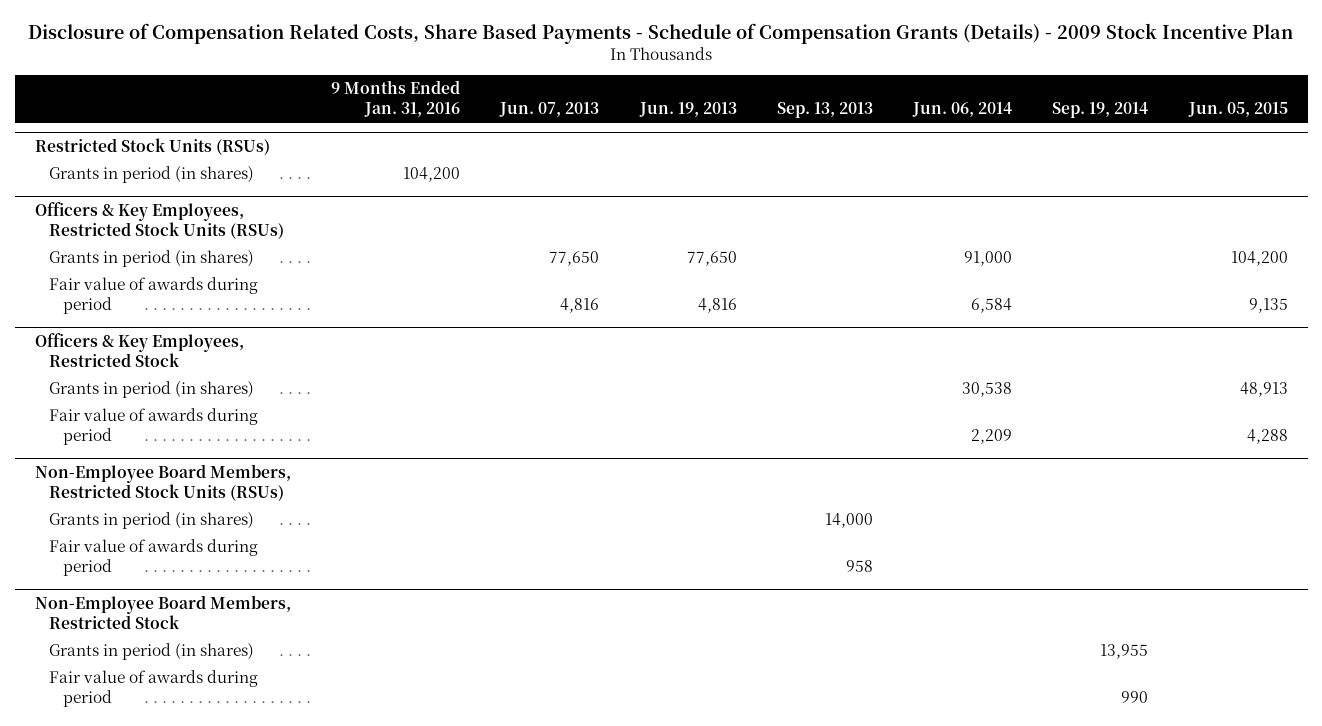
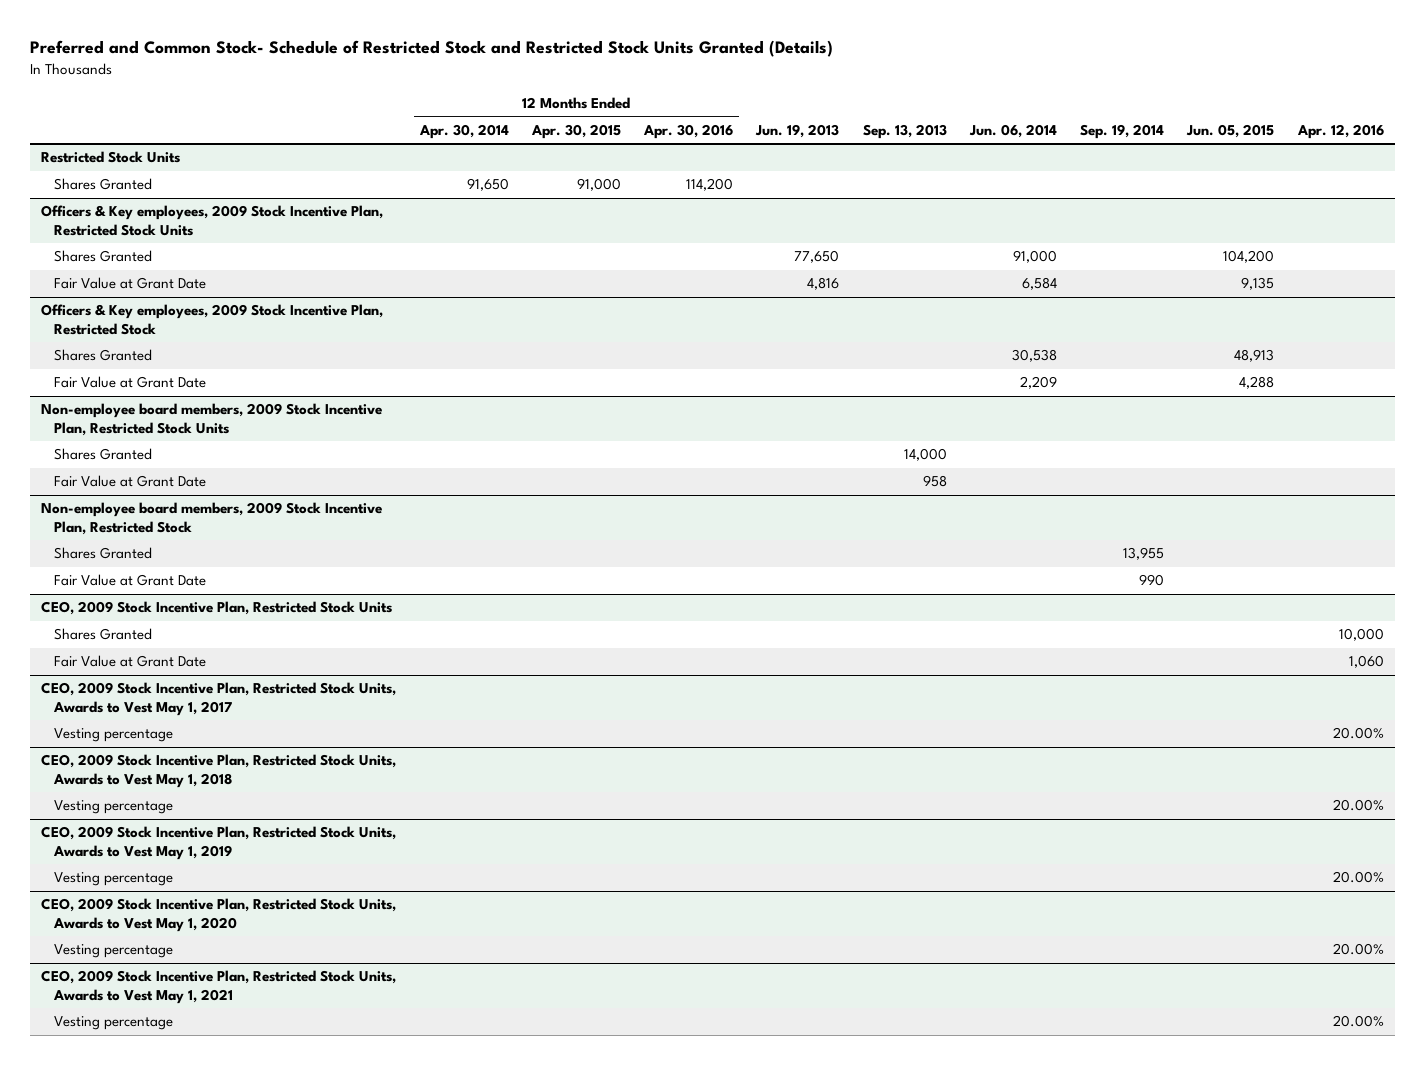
- Disclosure of Compensation Related Costs, Share Based Payments - Schedule of Compensation Grants (Details) - 2009 Stock Incentive Plan
+ Preferred and Common Stock- Schedule of Restricted Stock and Restricted Stock Units Granted (Details)
- | 9 Months Ended Jan. 31, 2016 | Jun. 07, 2013 | Jun. 19, 2013 | Sep. 13, 2013 | Jun. 06, 2014 | Sep. 19, 2014 | Jun. 05, 2015
+ | 12 Months Ended Apr. 30, 2014 | 12 Months Ended Apr. 30, 2015 | 12 Months Ended Apr. 30, 2016 | Jun. 19, 2013 | Sep. 13, 2013 | Jun. 06, 2014 | Sep. 19, 2014 | Jun. 05, 2015 | Apr. 12, 2016
- Restricted Stock Units (RSUs)
- Grants in period (in shares) | 104,200 | | | | | |
- Officers & Key Employees, Restricted Stock Units (RSUs)
- Grants in period (in shares) | | 77,650 | 77,650 | | 91,000 | | 104,200
- Fair value of awards during period | | 4,816 | 4,816 | | 6,584 | | 9,135
- Officers & Key Employees, Restricted Stock
- Grants in period (in shares) | | | | | 30,538 | | 48,913
- Fair value of awards during period | | | | | 2,209 | | 4,288
- Non-Employee Board Members, Restricted Stock Units (RSUs)
- Grants in period (in shares) | | | | 14,000 | | |
- Fair value of awards during period | | | | 958 | | |
- Non-Employee Board Members, Restricted Stock
- Grants in period (in shares) | | | | | | 13,955 |
- Fair value of awards during period | | | | | | 990 |
+ Restricted Stock Units
+ Shares Granted | 91,650 | 91,000 | 114,200 | | | | | |
+ Officers & Key employees, 2009 Stock Incentive Plan, Restricted Stock Units
+ Shares Granted | | | | 77,650 | | 91,000 | | 104,200 |
+ Fair Value at Grant Date | | | | 4,816 | | 6,584 | | 9,135 |
+ Officers & Key employees, 2009 Stock Incentive Plan, Restricted Stock
+ Shares Granted | | | | | | 30,538 | | 48,913 |
+ Fair Value at Grant Date | | | | | | 2,209 | | 4,288 |
+ Non-employee board members, 2009 Stock Incentive Plan, Restricted Stock Units
+ Shares Granted | | | | | 14,000 | | | |
+ Fair Value at Grant Date | | | | | 958 | | | |
+ Non-employee board members, 2009 Stock Incentive Plan, Restricted Stock
+ Shares Granted | | | | | | | 13,955 | |
+ Fair Value at Grant Date | | | | | | | 990 | |
+ CEO, 2009 Stock Incentive Plan, Restricted Stock Units
+ Shares Granted | | | | | | | | | 10,000
+ Fair Value at Grant Date | | | | | | | | | 1,060
+ CEO, 2009 Stock Incentive Plan, Restricted Stock Units, Awards to Vest May 1, 2017
+ Vesting percentage | | | | | | | | | 20.00%
+ CEO, 2009 Stock Incentive Plan, Restricted Stock Units, Awards to Vest May 1, 2018
+ Vesting percentage | | | | | | | | | 20.00%
+ CEO, 2009 Stock Incentive Plan, Restricted Stock Units, Awards to Vest May 1, 2019
+ Vesting percentage | | | | | | | | | 20.00%
+ CEO, 2009 Stock Incentive Plan, Restricted Stock Units, Awards to Vest May 1, 2020
+ Vesting percentage | | | | | | | | | 20.00%
+ CEO, 2009 Stock Incentive Plan, Restricted Stock Units, Awards to Vest May 1, 2021
+ Vesting percentage | | | | | | | | | 20.00%

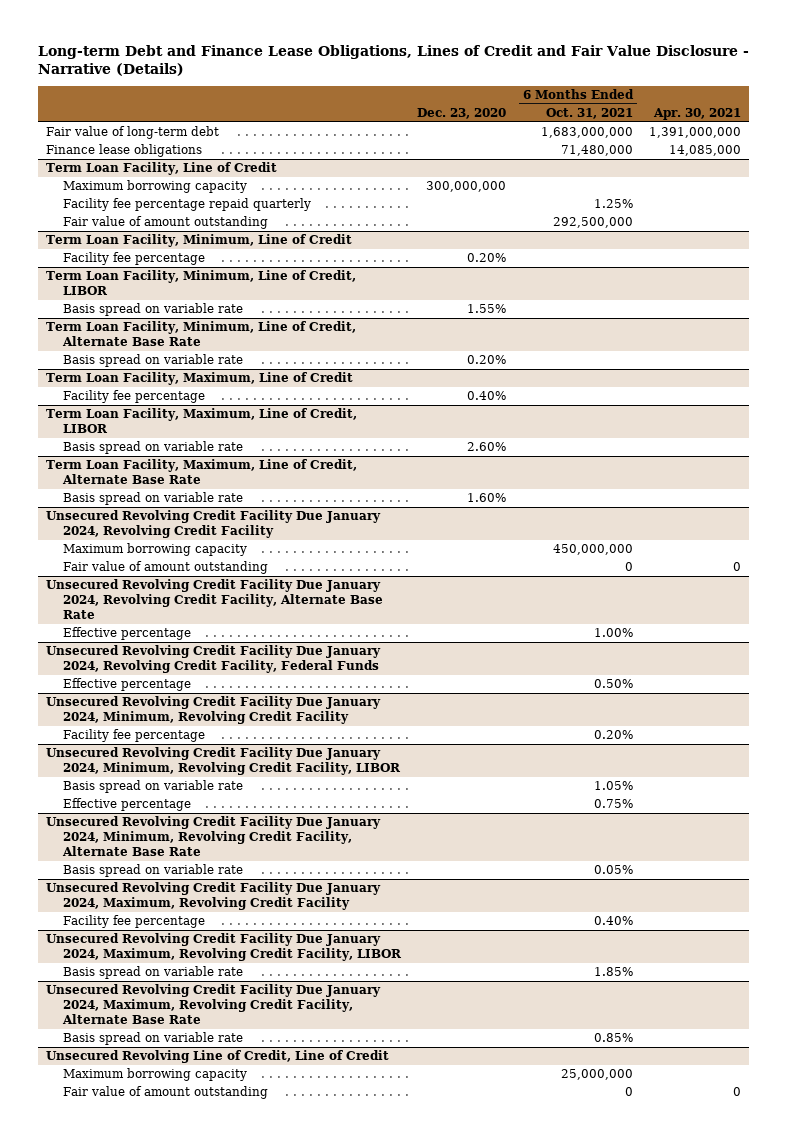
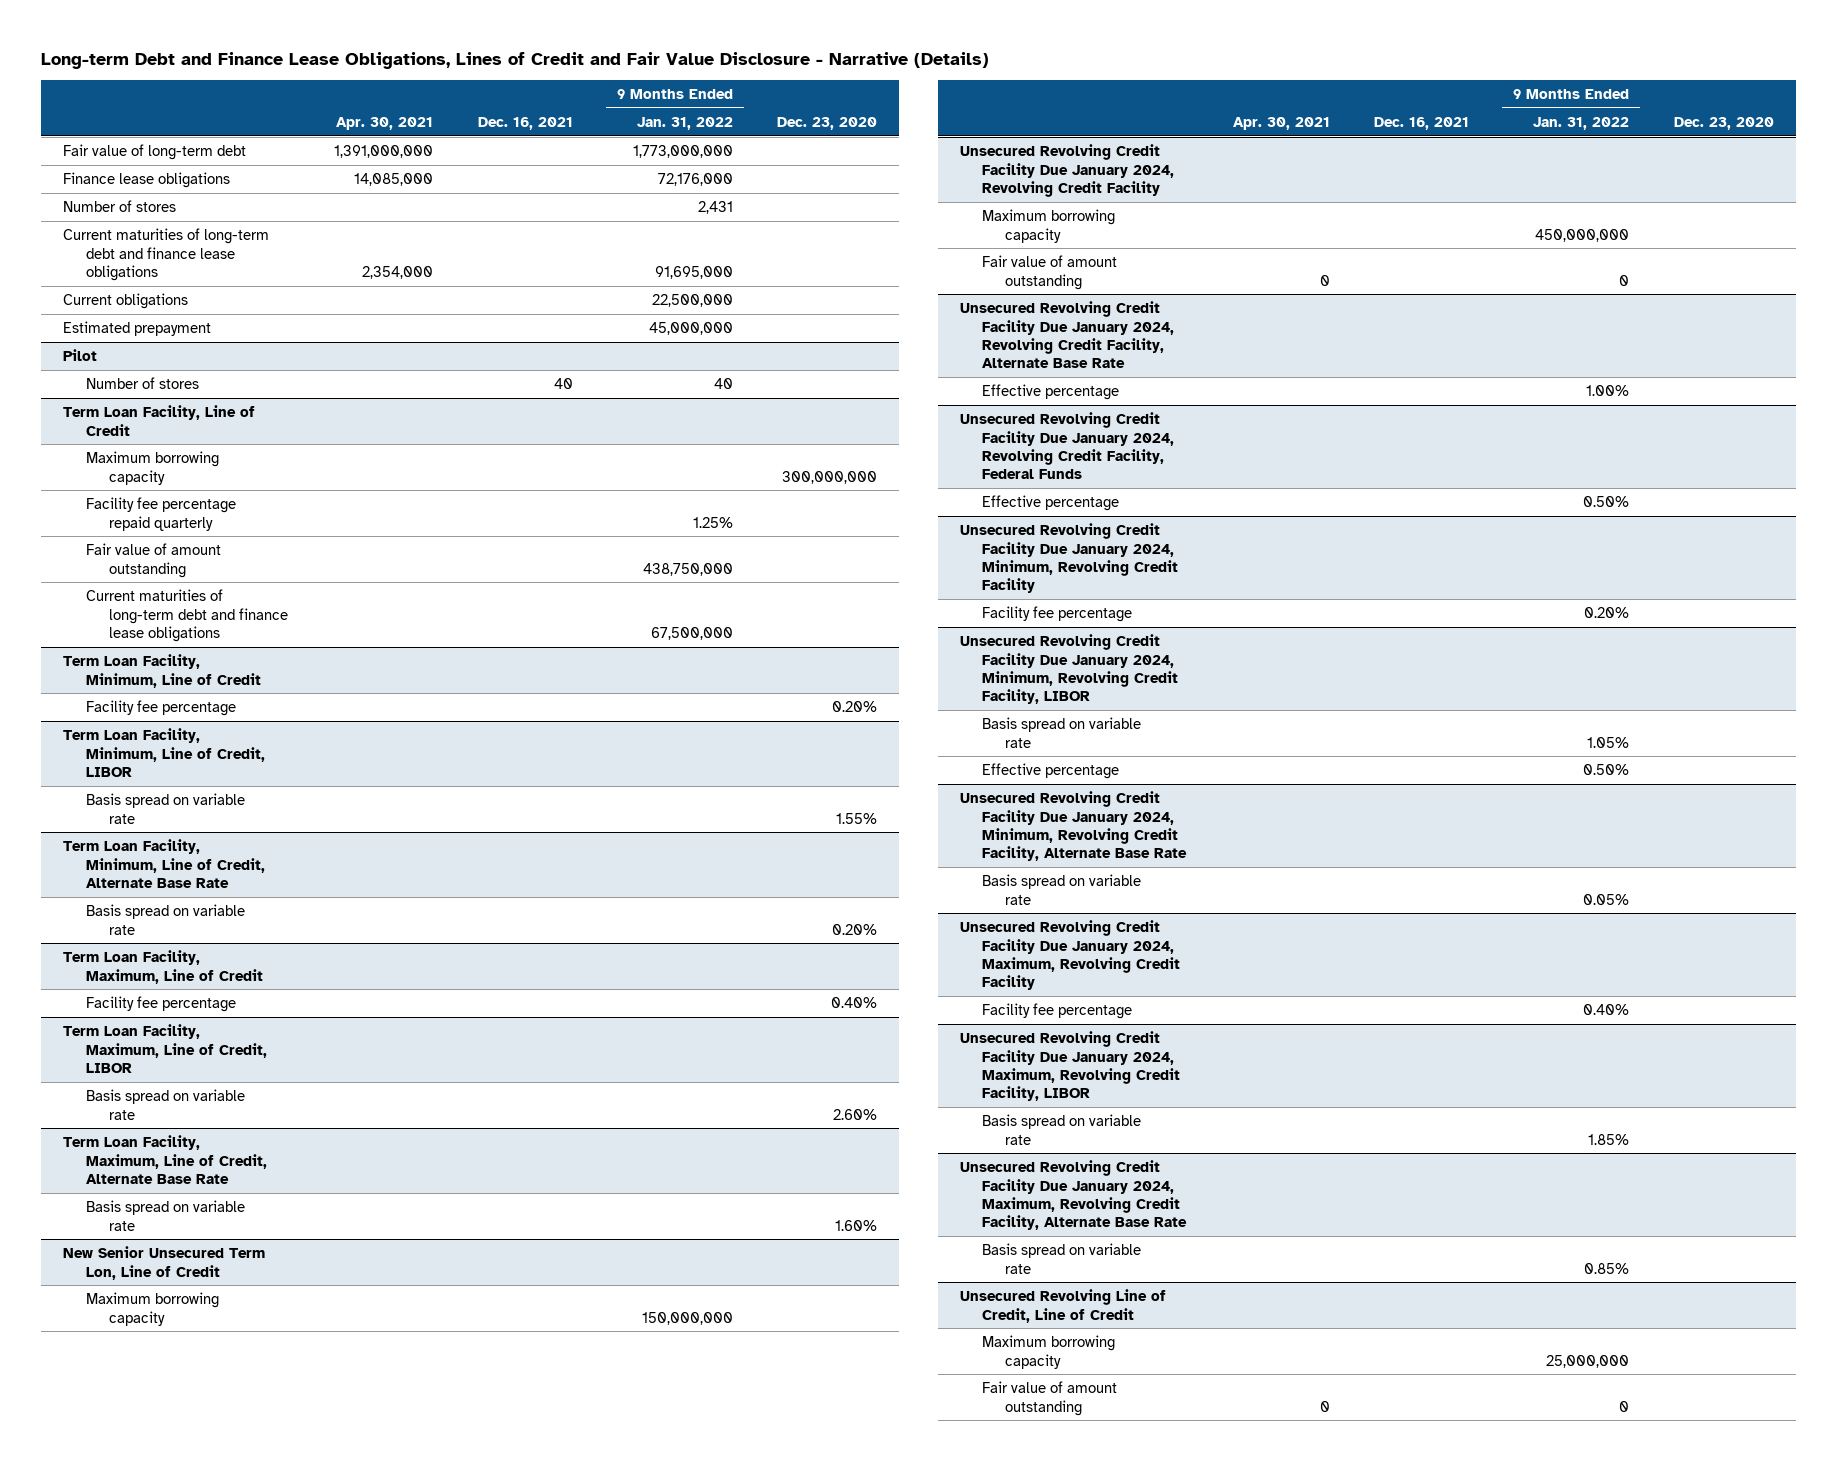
- | Dec. 23, 2020 | 6 Months Ended Oct. 31, 2021 | Apr. 30, 2021
+ | Apr. 30, 2021 | Dec. 16, 2021 | 9 Months Ended Jan. 31, 2022 | Dec. 23, 2020
+ Number of stores | | | 2,431 |
+ Current maturities of long-term debt and finance lease obligations | 2,354,000 | | 91,695,000 |
+ Current obligations | | | 22,500,000 |
+ Estimated prepayment | | | 45,000,000 |
+ Pilot
+ Number of stores | | 40 | 40 |
@ Term Loan Facility, Line of Credit
+ Current maturities of long-term debt and finance lease obligations | | | 67,500,000 |
+ New Senior Unsecured Term Lon, Line of Credit
+ Maximum borrowing capacity | | | 150,000,000 |

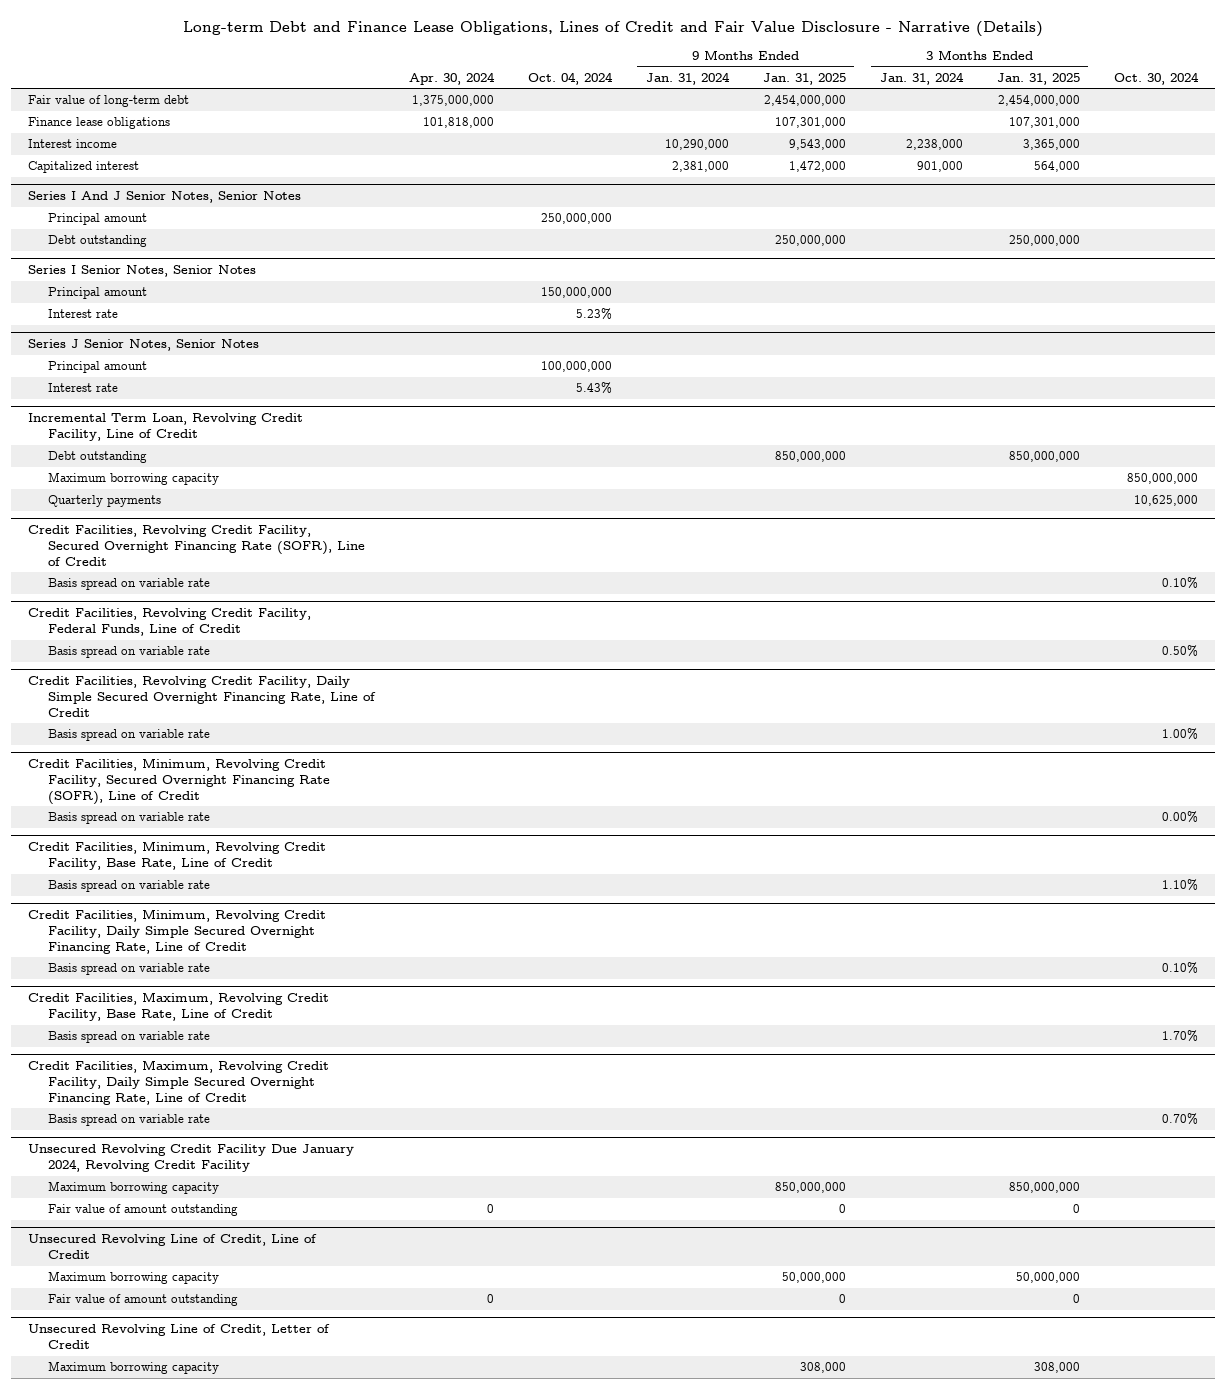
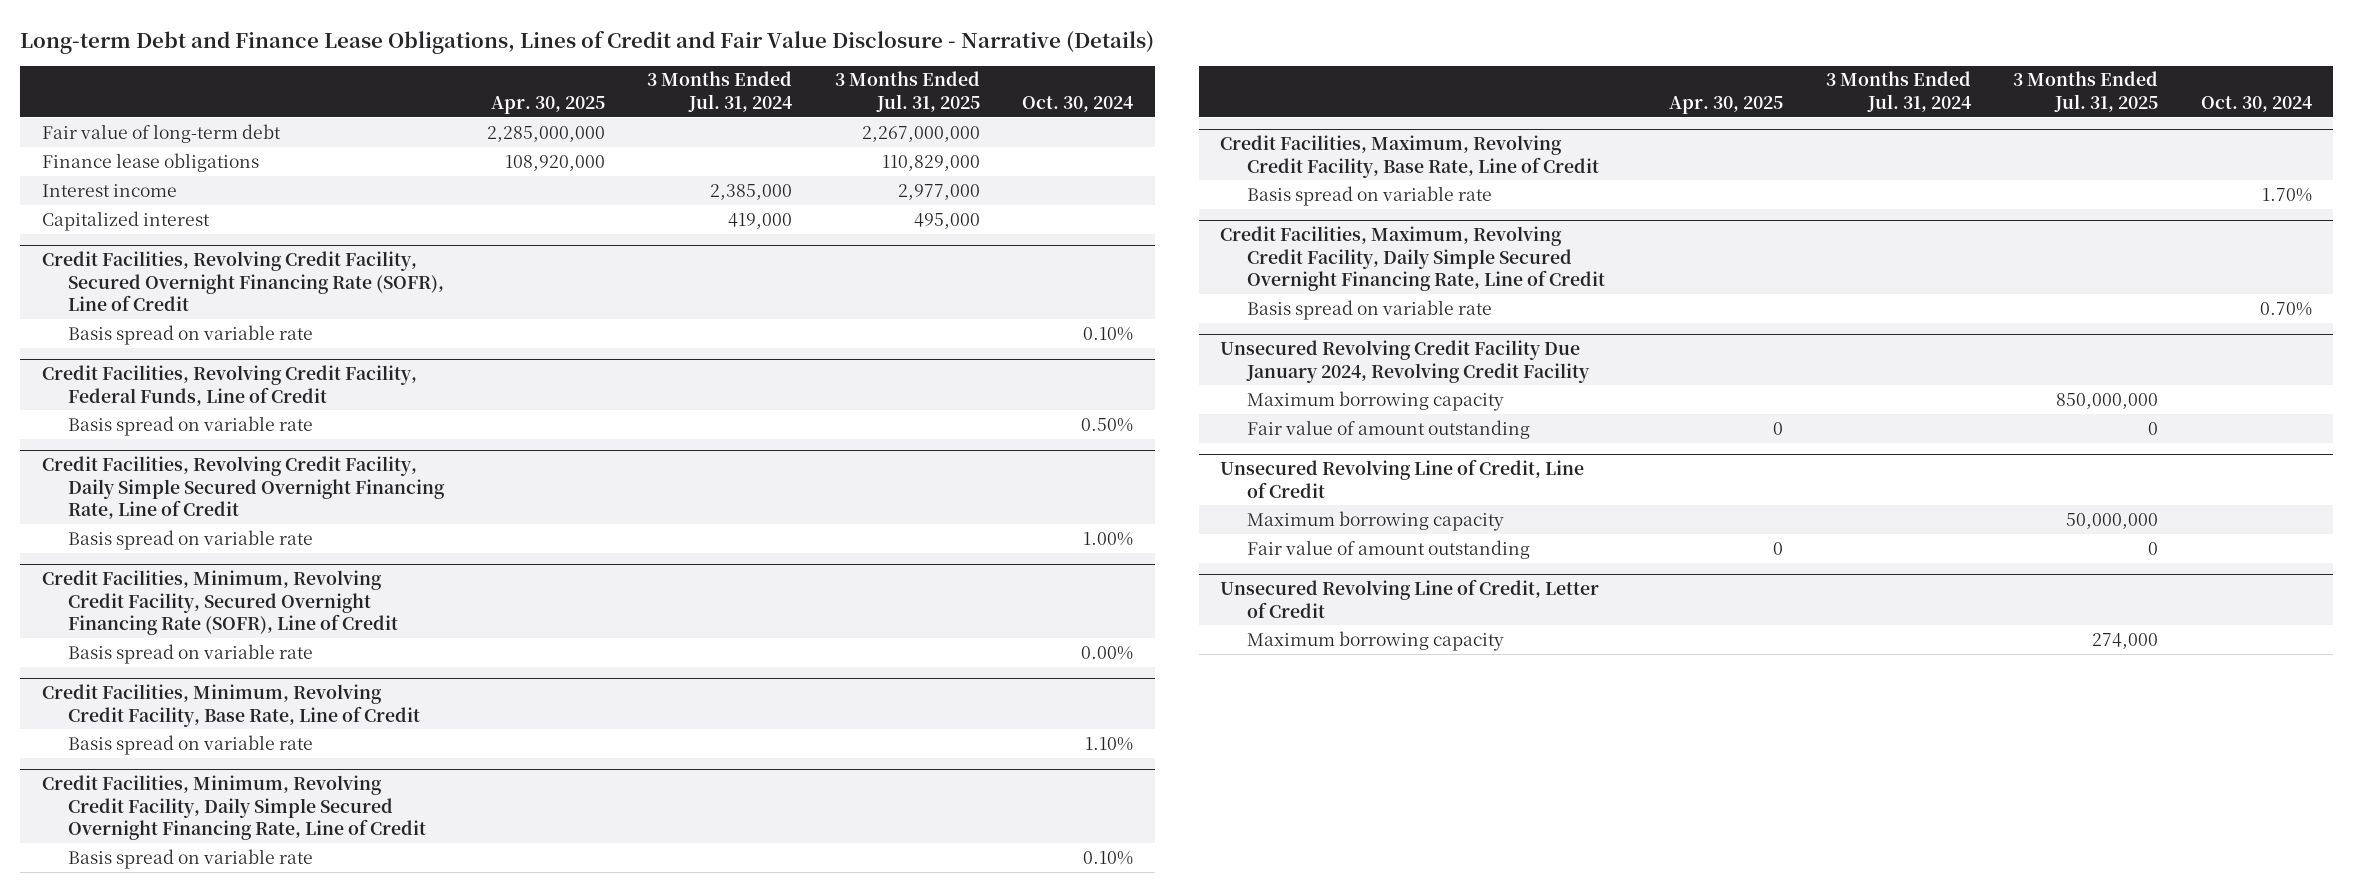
- | Apr. 30, 2024 | Oct. 04, 2024 | 9 Months Ended Jan. 31, 2024 | 9 Months Ended Jan. 31, 2025 | 3 Months Ended Jan. 31, 2024 | 3 Months Ended Jan. 31, 2025 | Oct. 30, 2024
+ | Apr. 30, 2025 | 3 Months Ended Jul. 31, 2024 | 3 Months Ended Jul. 31, 2025 | Oct. 30, 2024
- Series I And J Senior Notes, Senior Notes
- Principal amount | | 250,000,000 | | | | |
- Debt outstanding | | | | 250,000,000 | | 250,000,000 |
- Series I Senior Notes, Senior Notes
- Principal amount | | 150,000,000 | | | | |
- Interest rate | | 5.23% | | | | |
- Series J Senior Notes, Senior Notes
- Principal amount | | 100,000,000 | | | | |
- Interest rate | | 5.43% | | | | |
- Incremental Term Loan, Revolving Credit Facility, Line of Credit
- Debt outstanding | | | | 850,000,000 | | 850,000,000 |
- Maximum borrowing capacity | | | | | | | 850,000,000
- Quarterly payments | | | | | | | 10,625,000

